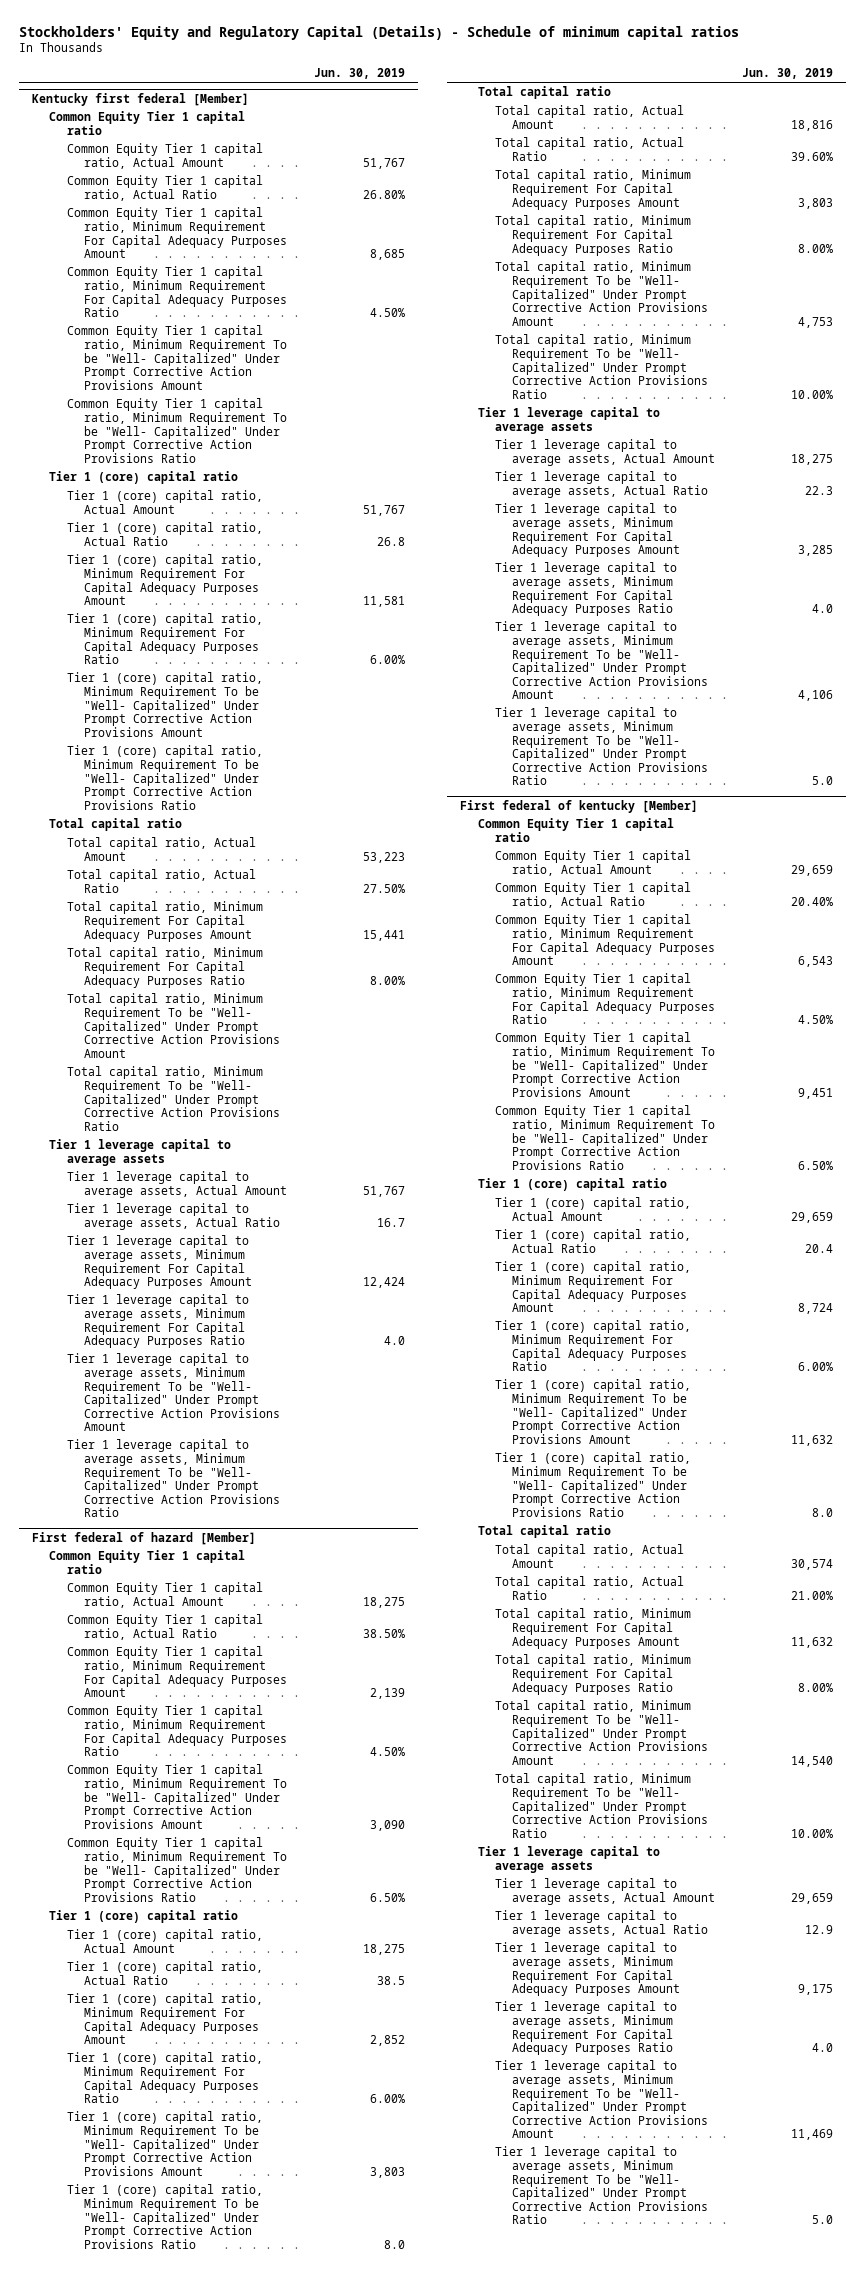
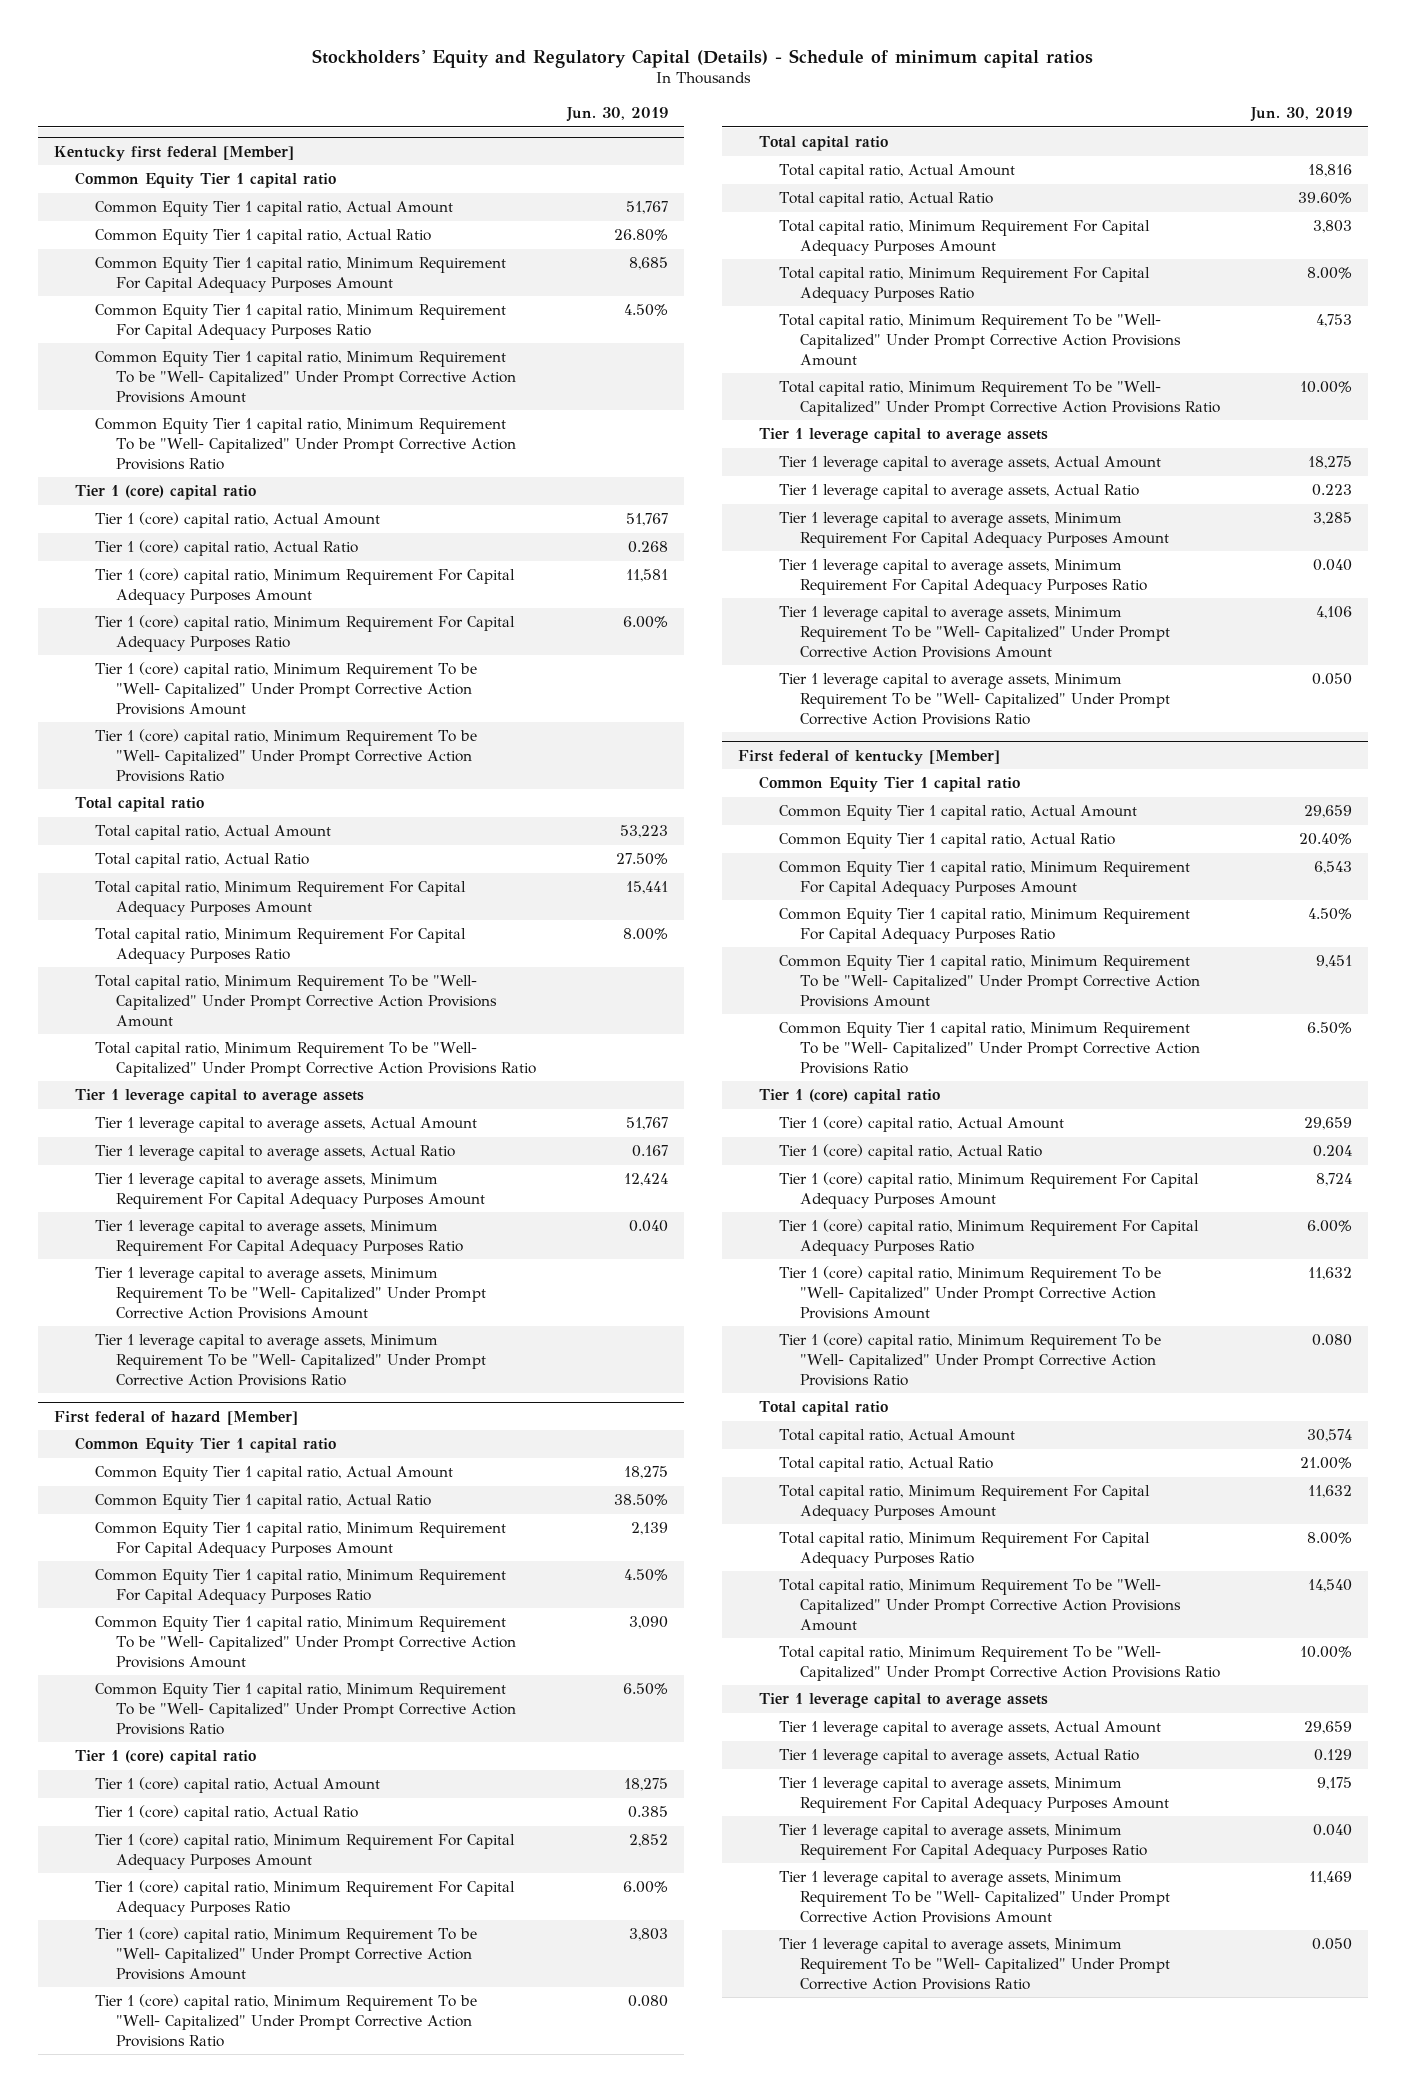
@ Kentucky first federal [Member]
- Tier 1 (core) capital ratio, Actual Ratio | 26.8
+ Tier 1 (core) capital ratio, Actual Ratio | 0.268
- Tier 1 leverage capital to average assets, Actual Ratio | 16.7
+ Tier 1 leverage capital to average assets, Actual Ratio | 0.167
- Tier 1 leverage capital to average assets, Minimum Requirement For Capital Adequacy Purposes Ratio | 4.0
+ Tier 1 leverage capital to average assets, Minimum Requirement For Capital Adequacy Purposes Ratio | 0.040
@ First federal of hazard [Member]
- Tier 1 (core) capital ratio, Actual Ratio | 38.5
+ Tier 1 (core) capital ratio, Actual Ratio | 0.385
- Tier 1 (core) capital ratio, Minimum Requirement To be "Well- Capitalized" Under Prompt Corrective Action Provisions Ratio | 8.0
+ Tier 1 (core) capital ratio, Minimum Requirement To be "Well- Capitalized" Under Prompt Corrective Action Provisions Ratio | 0.080
- Tier 1 leverage capital to average assets, Actual Ratio | 22.3
+ Tier 1 leverage capital to average assets, Actual Ratio | 0.223
- Tier 1 leverage capital to average assets, Minimum Requirement For Capital Adequacy Purposes Ratio | 4.0
+ Tier 1 leverage capital to average assets, Minimum Requirement For Capital Adequacy Purposes Ratio | 0.040
- Tier 1 leverage capital to average assets, Minimum Requirement To be "Well- Capitalized" Under Prompt Corrective Action Provisions Ratio | 5.0
+ Tier 1 leverage capital to average assets, Minimum Requirement To be "Well- Capitalized" Under Prompt Corrective Action Provisions Ratio | 0.050
@ First federal of kentucky [Member]
- Tier 1 (core) capital ratio, Actual Ratio | 20.4
+ Tier 1 (core) capital ratio, Actual Ratio | 0.204
- Tier 1 (core) capital ratio, Minimum Requirement To be "Well- Capitalized" Under Prompt Corrective Action Provisions Ratio | 8.0
+ Tier 1 (core) capital ratio, Minimum Requirement To be "Well- Capitalized" Under Prompt Corrective Action Provisions Ratio | 0.080
- Tier 1 leverage capital to average assets, Actual Ratio | 12.9
+ Tier 1 leverage capital to average assets, Actual Ratio | 0.129
- Tier 1 leverage capital to average assets, Minimum Requirement For Capital Adequacy Purposes Ratio | 4.0
+ Tier 1 leverage capital to average assets, Minimum Requirement For Capital Adequacy Purposes Ratio | 0.040
- Tier 1 leverage capital to average assets, Minimum Requirement To be "Well- Capitalized" Under Prompt Corrective Action Provisions Ratio | 5.0
+ Tier 1 leverage capital to average assets, Minimum Requirement To be "Well- Capitalized" Under Prompt Corrective Action Provisions Ratio | 0.050

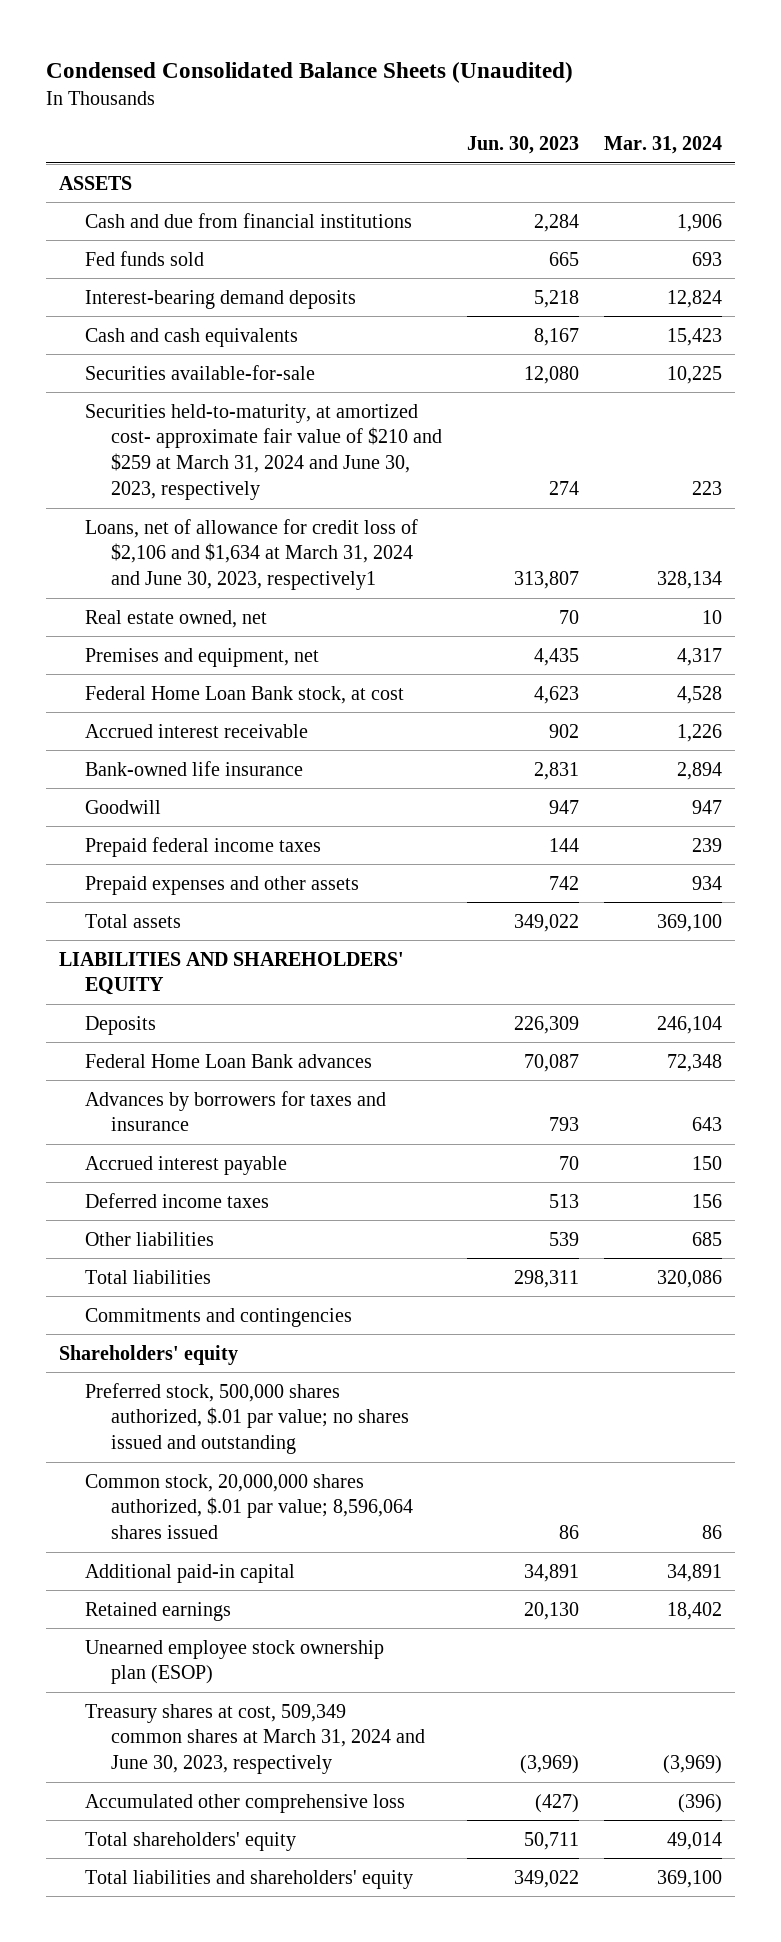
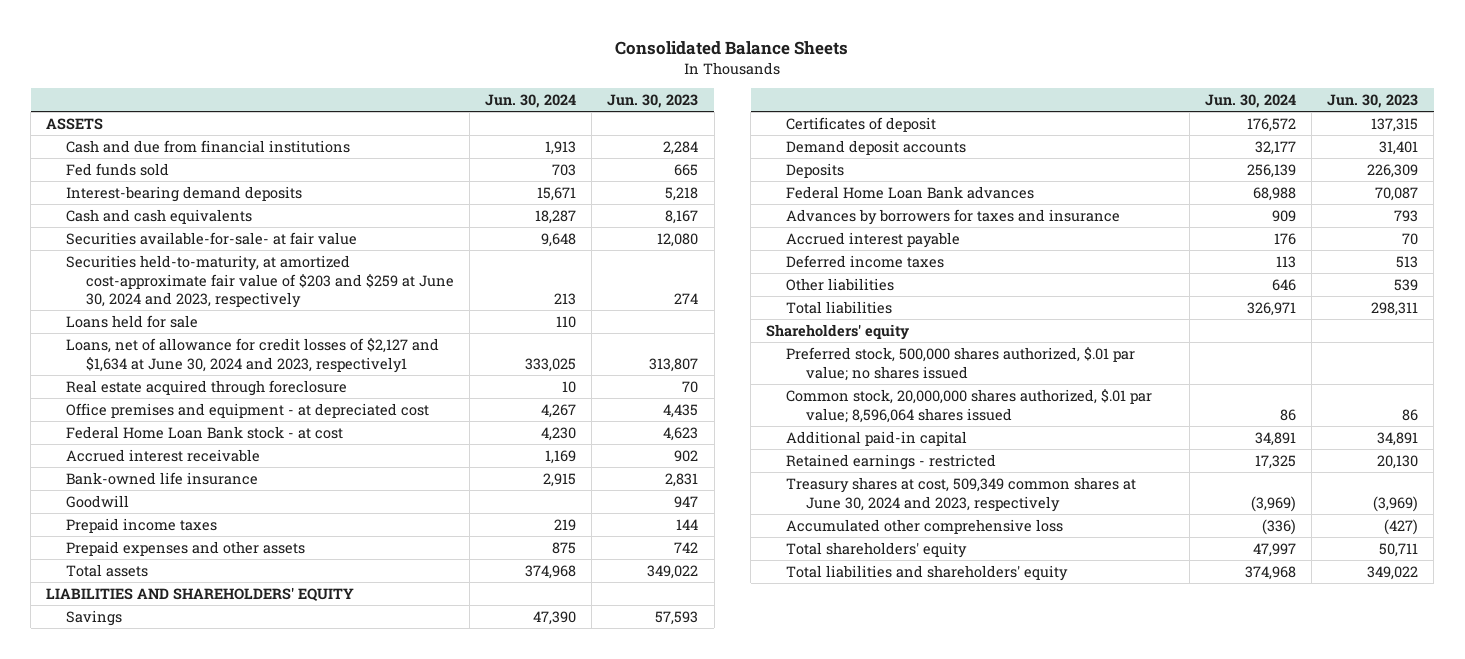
- Condensed Consolidated Balance Sheets (Unaudited)
+ Consolidated Balance Sheets
- | Jun. 30, 2023 | Mar. 31, 2024
+ | Jun. 30, 2024 | Jun. 30, 2023
- Securities available-for-sale | 12,080 | 10,225
- Securities held-to-maturity, at amortized cost- approximate fair value of $210 and $259 at March 31, 2024 and June 30, 2023, respectively | 274 | 223
- Loans, net of allowance for credit loss of $2,106 and $1,634 at March 31, 2024 and June 30, 2023, respectively1 | 313,807 | 328,134
- Real estate owned, net | 70 | 10
- Premises and equipment, net | 4,435 | 4,317
- Federal Home Loan Bank stock, at cost | 4,623 | 4,528
+ Securities available-for-sale- at fair value | 9,648 | 12,080
+ Securities held-to-maturity, at amortized cost-approximate fair value of $203 and $259 at June 30, 2024 and 2023, respectively | 213 | 274
+ Loans held for sale | 110 |
+ Loans, net of allowance for credit losses of $2,127 and $1,634 at June 30, 2024 and 2023, respectively1 | 333,025 | 313,807
+ Real estate acquired through foreclosure | 10 | 70
+ Office premises and equipment - at depreciated cost | 4,267 | 4,435
+ Federal Home Loan Bank stock - at cost | 4,230 | 4,623
- Prepaid federal income taxes | 144 | 239
+ Prepaid income taxes | 219 | 144
+ Savings | 47,390 | 57,593
+ Certificates of deposit | 176,572 | 137,315
+ Demand deposit accounts | 32,177 | 31,401
- Commitments and contingencies
- Preferred stock, 500,000 shares authorized, $.01 par value; no shares issued and outstanding
+ Preferred stock, 500,000 shares authorized, $.01 par value; no shares issued
- Retained earnings | 20,130 | 18,402
- Unearned employee stock ownership plan (ESOP)
- Treasury shares at cost, 509,349 common shares at March 31, 2024 and June 30, 2023, respectively | (3,969) | (3,969)
+ Retained earnings - restricted | 17,325 | 20,130
+ Treasury shares at cost, 509,349 common shares at June 30, 2024 and 2023, respectively | (3,969) | (3,969)

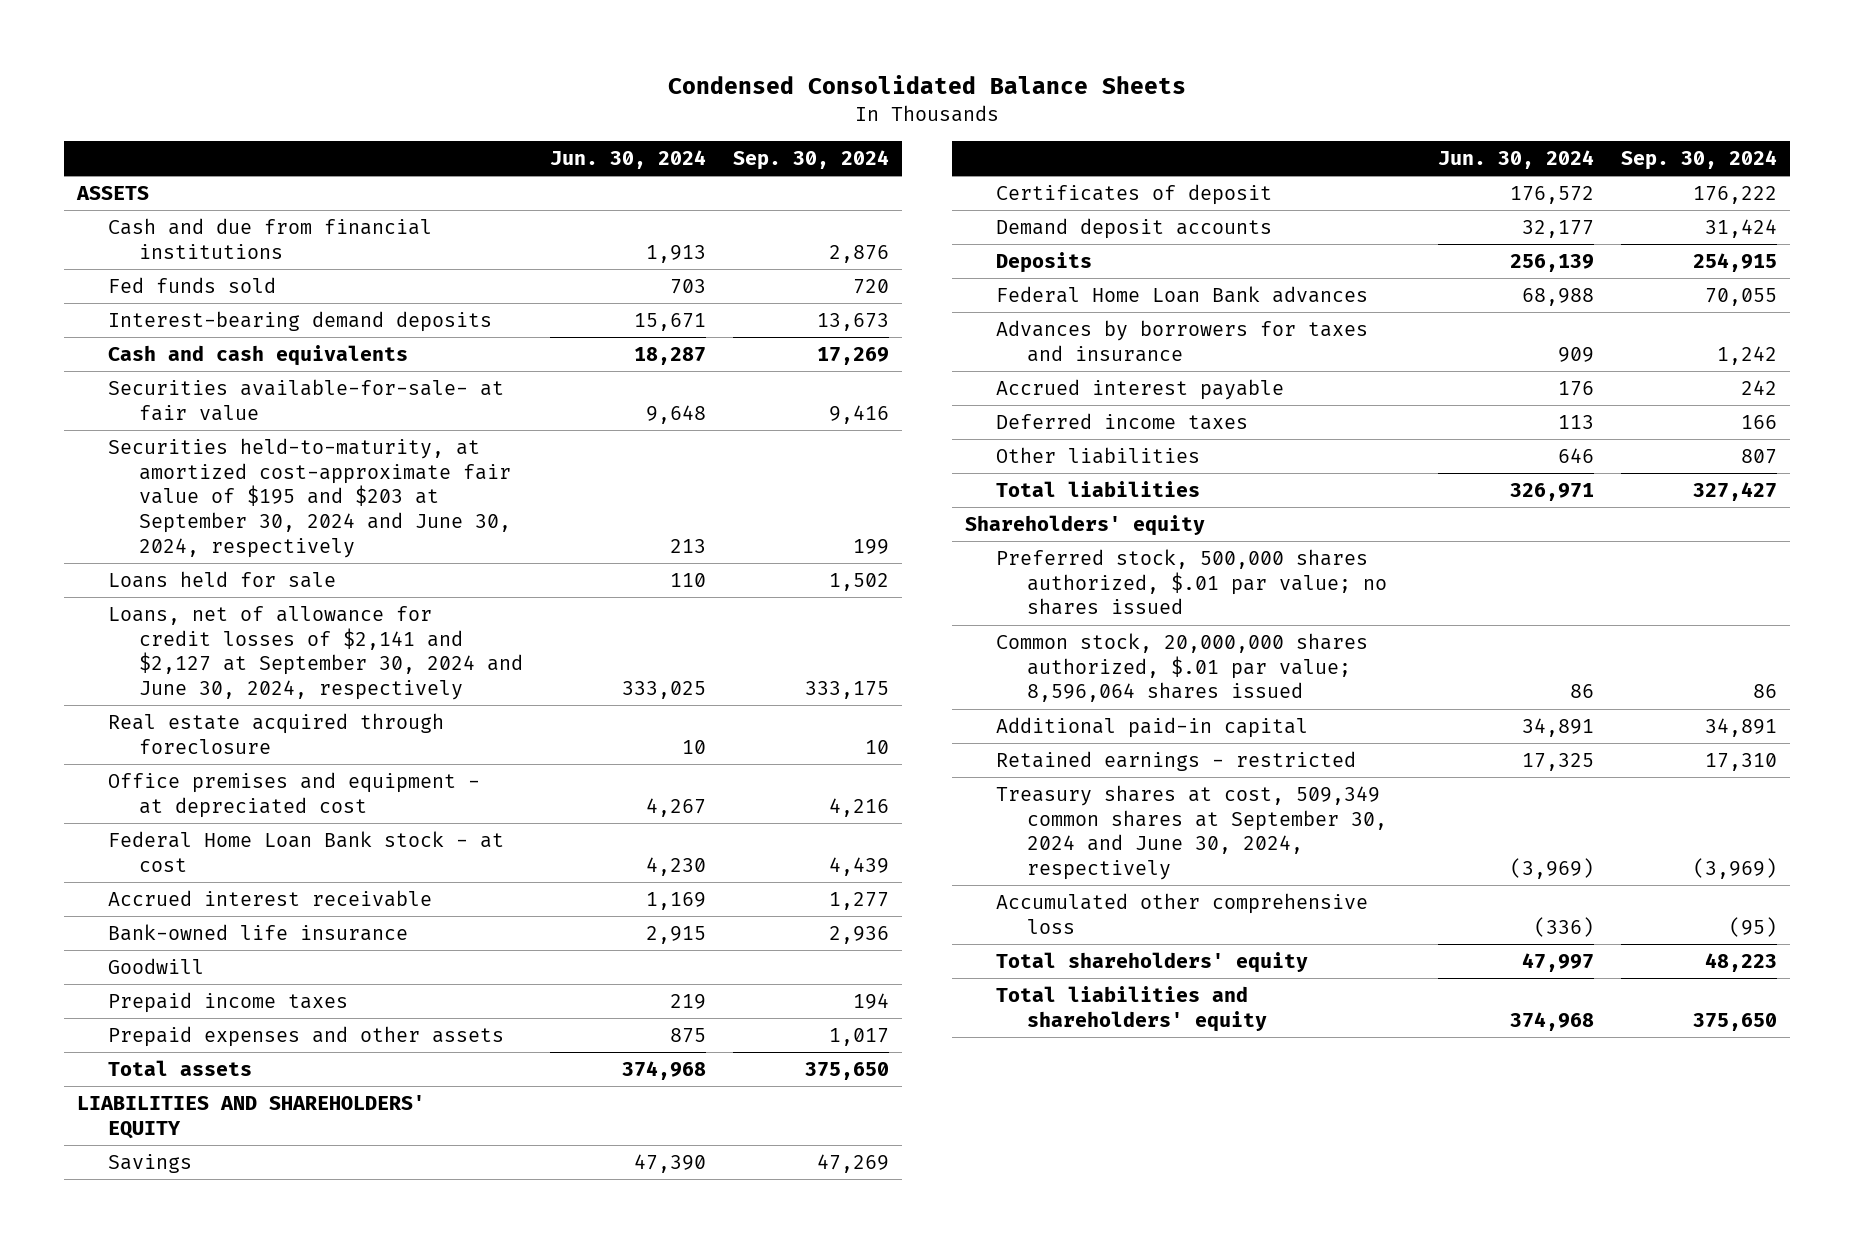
- Consolidated Balance Sheets
+ Condensed Consolidated Balance Sheets
- | Jun. 30, 2024 | Jun. 30, 2023
+ | Jun. 30, 2024 | Sep. 30, 2024
- Securities held-to-maturity, at amortized cost-approximate fair value of $203 and $259 at June 30, 2024 and 2023, respectively | 213 | 274
+ Securities held-to-maturity, at amortized cost-approximate fair value of $195 and $203 at September 30, 2024 and June 30, 2024, respectively | 213 | 199
- Loans, net of allowance for credit losses of $2,127 and $1,634 at June 30, 2024 and 2023, respectively1 | 333,025 | 313,807
+ Loans, net of allowance for credit losses of $2,141 and $2,127 at September 30, 2024 and June 30, 2024, respectively | 333,025 | 333,175
- Treasury shares at cost, 509,349 common shares at June 30, 2024 and 2023, respectively | (3,969) | (3,969)
+ Treasury shares at cost, 509,349 common shares at September 30, 2024 and June 30, 2024, respectively | (3,969) | (3,969)

